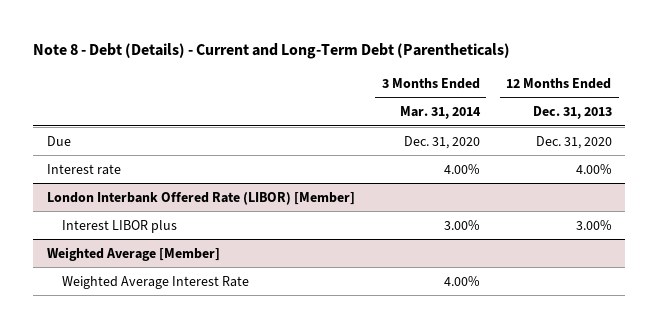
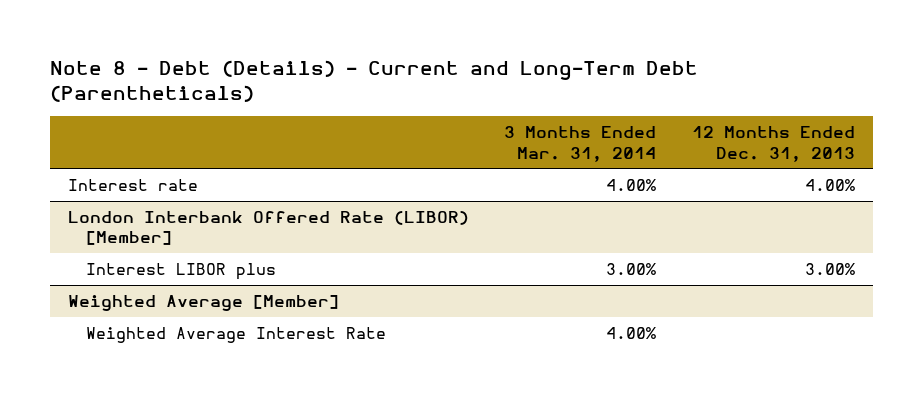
- Due | Dec. 31, 2020 | Dec. 31, 2020

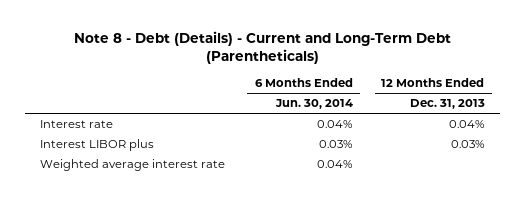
- | 3 Months Ended Mar. 31, 2014 | 12 Months Ended Dec. 31, 2013
+ | 6 Months Ended Jun. 30, 2014 | 12 Months Ended Dec. 31, 2013
- Interest rate | 4.00% | 4.00%
- London Interbank Offered Rate (LIBOR) [Member]
- Interest LIBOR plus | 3.00% | 3.00%
- Weighted Average [Member]
- Weighted Average Interest Rate | 4.00% |
+ Interest rate | 0.04% | 0.04%
+ Interest LIBOR plus | 0.03% | 0.03%
+ Weighted average interest rate | 0.04% |

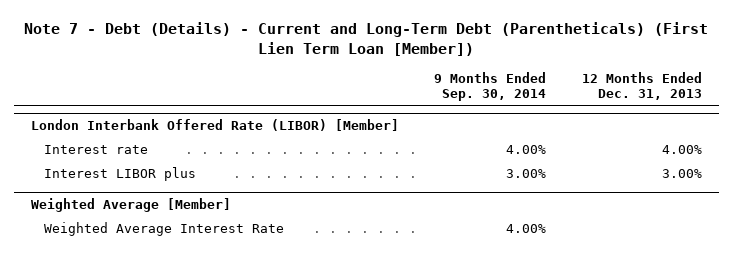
- Note 8 - Debt (Details) - Current and Long-Term Debt (Parentheticals)
+ Note 7 - Debt (Details) - Current and Long-Term Debt (Parentheticals) (First Lien Term Loan [Member])
- | 6 Months Ended Jun. 30, 2014 | 12 Months Ended Dec. 31, 2013
+ | 9 Months Ended Sep. 30, 2014 | 12 Months Ended Dec. 31, 2013
- Interest rate | 0.04% | 0.04%
- Interest LIBOR plus | 0.03% | 0.03%
- Weighted average interest rate | 0.04% |
+ London Interbank Offered Rate (LIBOR) [Member]
+ Interest rate | 4.00% | 4.00%
+ Interest LIBOR plus | 3.00% | 3.00%
+ Weighted Average [Member]
+ Weighted Average Interest Rate | 4.00% |

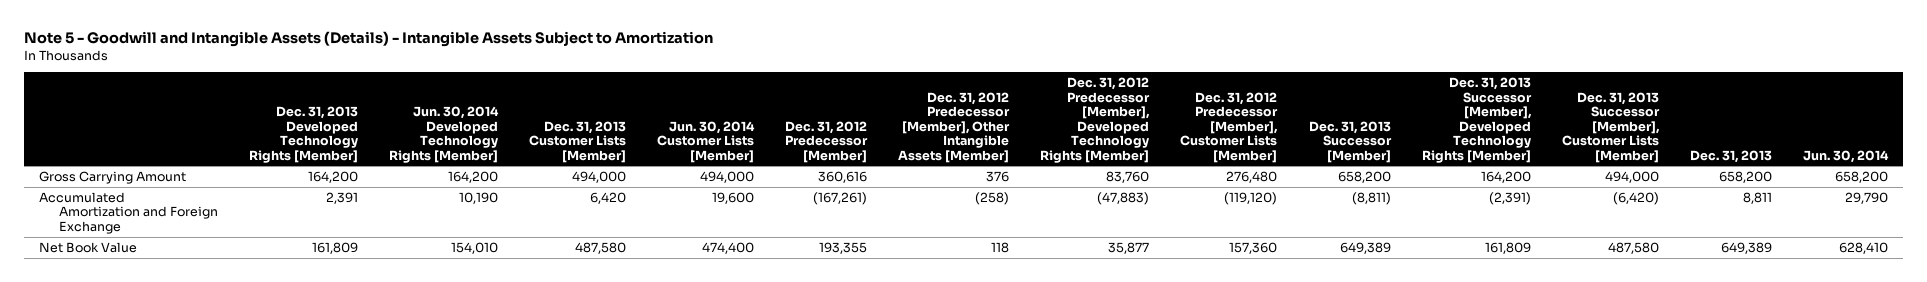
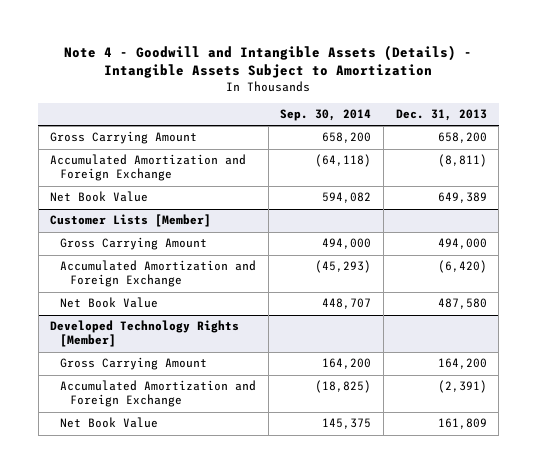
- Note 5 - Goodwill and Intangible Assets (Details) - Intangible Assets Subject to Amortization
+ Note 4 - Goodwill and Intangible Assets (Details) - Intangible Assets Subject to Amortization
- | Dec. 31, 2013 Developed Technology Rights [Member] | Jun. 30, 2014 Developed Technology Rights [Member] | Dec. 31, 2013 Customer Lists [Member] | Jun. 30, 2014 Customer Lists [Member] | Dec. 31, 2012 Predecessor [Member] | Dec. 31, 2012 Predecessor [Member], Other Intangible Assets [Member] | Dec. 31, 2012 Predecessor [Member], Developed Technology Rights [Member] | Dec. 31, 2012 Predecessor [Member], Customer Lists [Member] | Dec. 31, 2013 Successor [Member] | Dec. 31, 2013 Successor [Member], Developed Technology Rights [Member] | Dec. 31, 2013 Successor [Member], Customer Lists [Member] | Dec. 31, 2013 | Jun. 30, 2014
+ | Sep. 30, 2014 | Dec. 31, 2013
- Accumulated Amortization and Foreign Exchange | 2,391 | 10,190 | 6,420 | 19,600 | (167,261) | (258) | (47,883) | (119,120) | (8,811) | (2,391) | (6,420) | 8,811 | 29,790
+ Accumulated Amortization and Foreign Exchange | (64,118) | (8,811)
+ Customer Lists [Member]
+ Gross Carrying Amount | 494,000 | 494,000
+ Accumulated Amortization and Foreign Exchange | (45,293) | (6,420)
+ Net Book Value | 448,707 | 487,580
+ Developed Technology Rights [Member]
+ Gross Carrying Amount | 164,200 | 164,200
+ Accumulated Amortization and Foreign Exchange | (18,825) | (2,391)
+ Net Book Value | 145,375 | 161,809

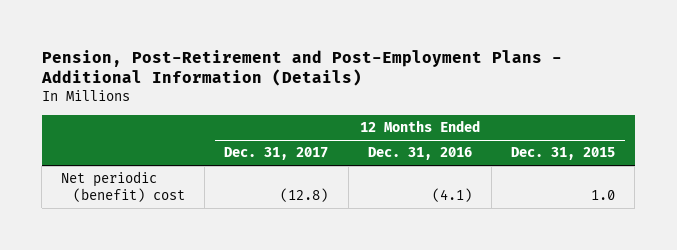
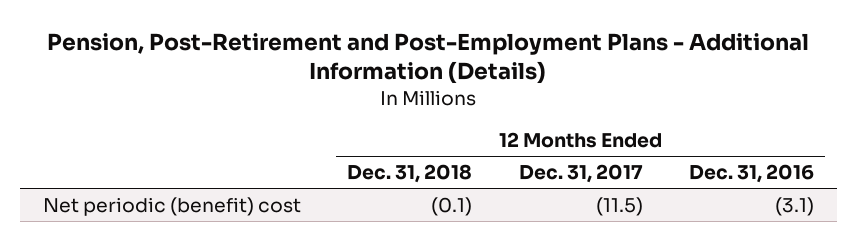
- | 12 Months Ended Dec. 31, 2017 | 12 Months Ended Dec. 31, 2016 | 12 Months Ended Dec. 31, 2015
+ | 12 Months Ended Dec. 31, 2018 | 12 Months Ended Dec. 31, 2017 | 12 Months Ended Dec. 31, 2016
- Net periodic (benefit) cost | (12.8) | (4.1) | 1.0
+ Net periodic (benefit) cost | (0.1) | (11.5) | (3.1)

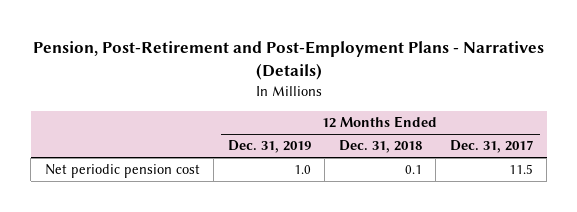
- Pension, Post-Retirement and Post-Employment Plans - Additional Information (Details)
+ Pension, Post-Retirement and Post-Employment Plans - Narratives (Details)
- | 12 Months Ended Dec. 31, 2018 | 12 Months Ended Dec. 31, 2017 | 12 Months Ended Dec. 31, 2016
+ | 12 Months Ended Dec. 31, 2019 | 12 Months Ended Dec. 31, 2018 | 12 Months Ended Dec. 31, 2017
- Net periodic (benefit) cost | (0.1) | (11.5) | (3.1)
+ Net periodic pension cost | 1.0 | 0.1 | 11.5

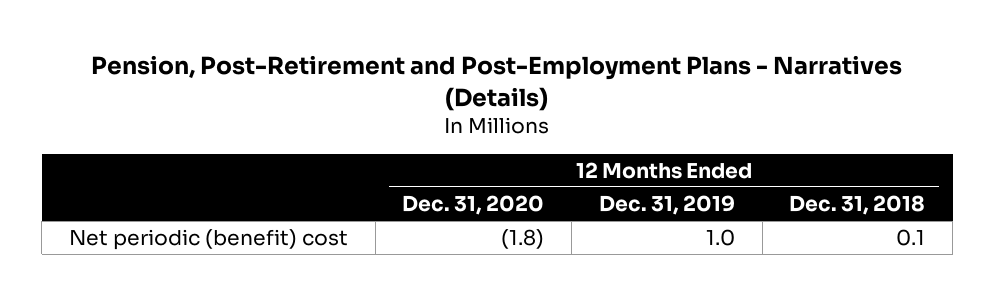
- | 12 Months Ended Dec. 31, 2019 | 12 Months Ended Dec. 31, 2018 | 12 Months Ended Dec. 31, 2017
+ | 12 Months Ended Dec. 31, 2020 | 12 Months Ended Dec. 31, 2019 | 12 Months Ended Dec. 31, 2018
- Net periodic pension cost | 1.0 | 0.1 | 11.5
+ Net periodic (benefit) cost | (1.8) | 1.0 | 0.1

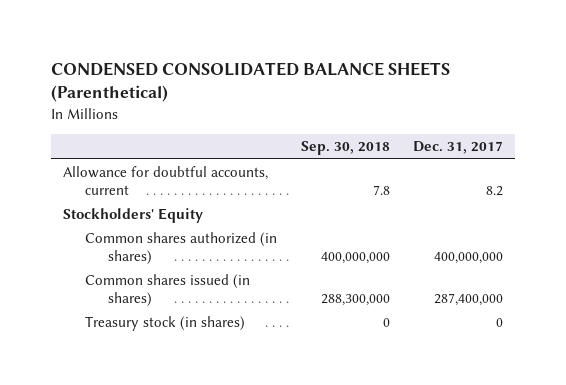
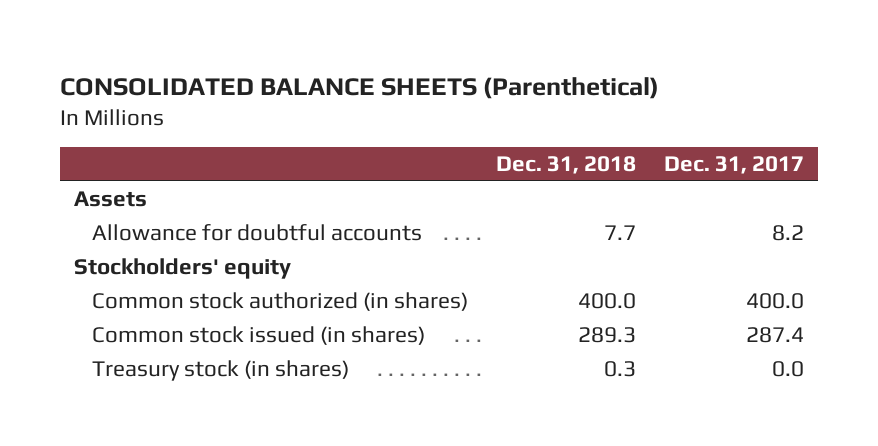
- CONDENSED CONSOLIDATED BALANCE SHEETS (Parenthetical)
+ CONSOLIDATED BALANCE SHEETS (Parenthetical)
- | Sep. 30, 2018 | Dec. 31, 2017
+ | Dec. 31, 2018 | Dec. 31, 2017
- Allowance for doubtful accounts, current | 7.8 | 8.2
- Stockholders' Equity
- Common shares authorized (in shares) | 400,000,000 | 400,000,000
- Common shares issued (in shares) | 288,300,000 | 287,400,000
- Treasury stock (in shares) | 0 | 0
+ Assets
+ Allowance for doubtful accounts | 7.7 | 8.2
+ Stockholders' equity
+ Common stock authorized (in shares) | 400.0 | 400.0
+ Common stock issued (in shares) | 289.3 | 287.4
+ Treasury stock (in shares) | 0.3 | 0.0

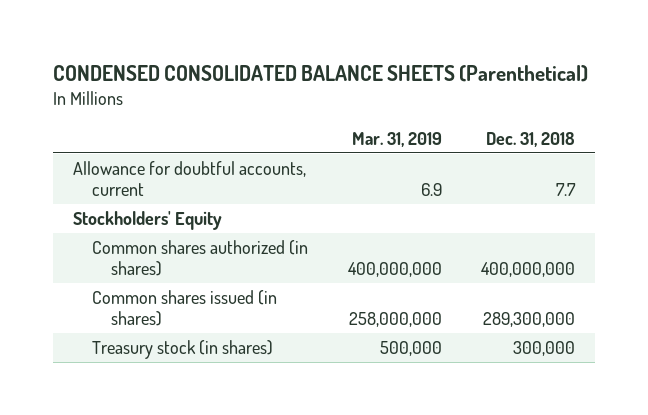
- CONSOLIDATED BALANCE SHEETS (Parenthetical)
+ CONDENSED CONSOLIDATED BALANCE SHEETS (Parenthetical)
- | Dec. 31, 2018 | Dec. 31, 2017
+ | Mar. 31, 2019 | Dec. 31, 2018
- Assets
- Allowance for doubtful accounts | 7.7 | 8.2
- Stockholders' equity
- Common stock authorized (in shares) | 400.0 | 400.0
- Common stock issued (in shares) | 289.3 | 287.4
- Treasury stock (in shares) | 0.3 | 0.0
+ Allowance for doubtful accounts, current | 6.9 | 7.7
+ Stockholders' Equity
+ Common shares authorized (in shares) | 400,000,000 | 400,000,000
+ Common shares issued (in shares) | 258,000,000 | 289,300,000
+ Treasury stock (in shares) | 500,000 | 300,000

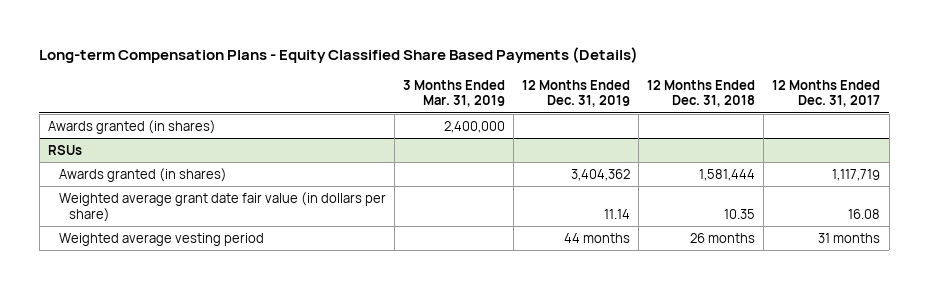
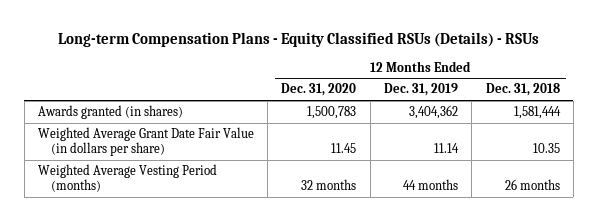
- Long-term Compensation Plans - Equity Classified Share Based Payments (Details)
+ Long-term Compensation Plans - Equity Classified RSUs (Details) - RSUs
- | 3 Months Ended Mar. 31, 2019 | 12 Months Ended Dec. 31, 2019 | 12 Months Ended Dec. 31, 2018 | 12 Months Ended Dec. 31, 2017
+ | 12 Months Ended Dec. 31, 2020 | 12 Months Ended Dec. 31, 2019 | 12 Months Ended Dec. 31, 2018
- Awards granted (in shares) | 2,400,000 | | |
- RSUs
- Weighted average grant date fair value (in dollars per share) | | 11.14 | 10.35 | 16.08
- Weighted average vesting period | | 44 months | 26 months | 31 months
+ Weighted Average Grant Date Fair Value (in dollars per share) | 11.45 | 11.14 | 10.35
+ Weighted Average Vesting Period (months) | 32 months | 44 months | 26 months

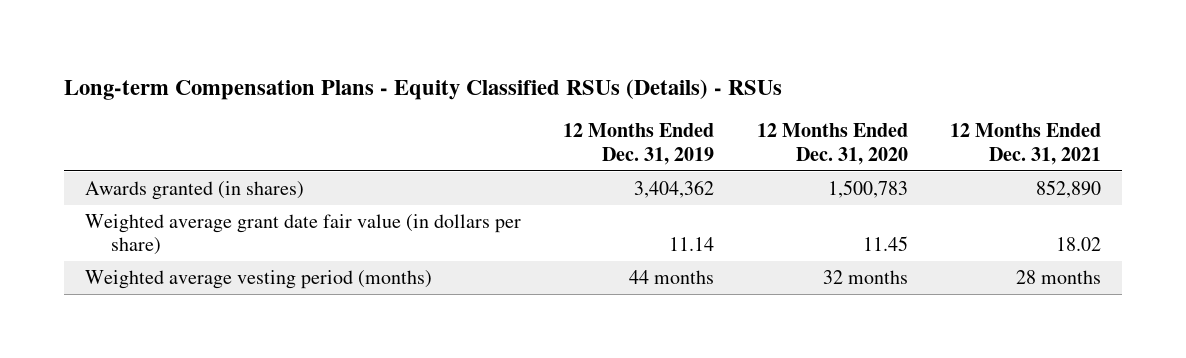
- | 12 Months Ended Dec. 31, 2020 | 12 Months Ended Dec. 31, 2019 | 12 Months Ended Dec. 31, 2018
+ | 12 Months Ended Dec. 31, 2019 | 12 Months Ended Dec. 31, 2020 | 12 Months Ended Dec. 31, 2021
- Weighted Average Grant Date Fair Value (in dollars per share) | 11.45 | 11.14 | 10.35
- Weighted Average Vesting Period (months) | 32 months | 44 months | 26 months
+ Weighted average grant date fair value (in dollars per share) | 11.14 | 11.45 | 18.02
+ Weighted average vesting period (months) | 44 months | 32 months | 28 months

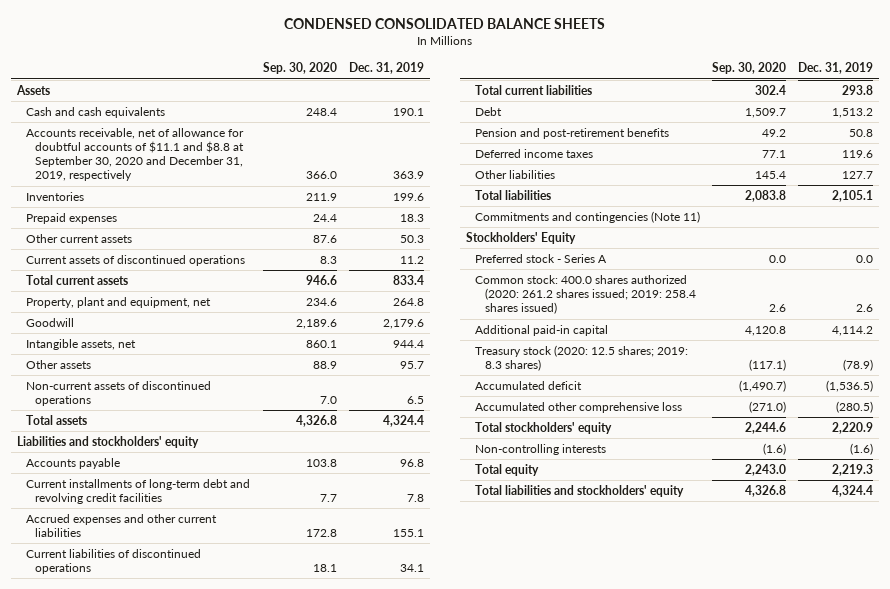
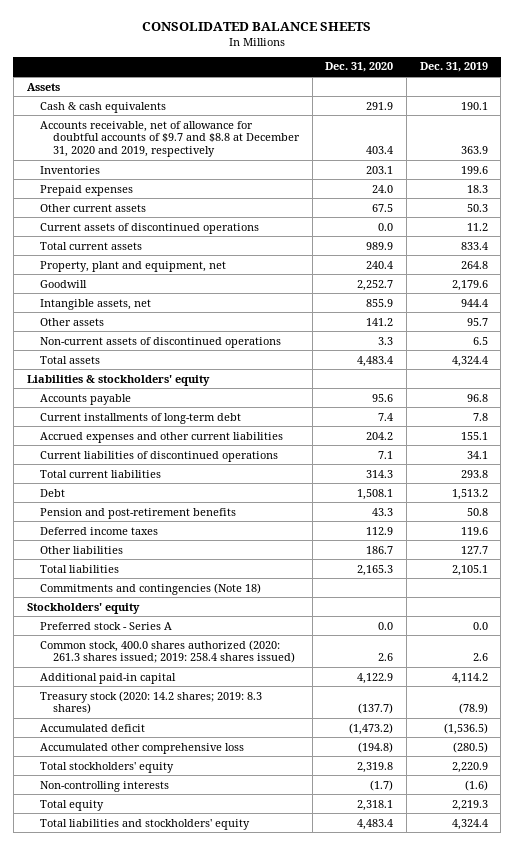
- CONDENSED CONSOLIDATED BALANCE SHEETS
+ CONSOLIDATED BALANCE SHEETS
- | Sep. 30, 2020 | Dec. 31, 2019
+ | Dec. 31, 2020 | Dec. 31, 2019
- Cash and cash equivalents | 248.4 | 190.1
- Accounts receivable, net of allowance for doubtful accounts of $11.1 and $8.8 at September 30, 2020 and December 31, 2019, respectively | 366.0 | 363.9
+ Cash & cash equivalents | 291.9 | 190.1
+ Accounts receivable, net of allowance for doubtful accounts of $9.7 and $8.8 at December 31, 2020 and 2019, respectively | 403.4 | 363.9
- Liabilities and stockholders' equity
+ Liabilities & stockholders' equity
- Current installments of long-term debt and revolving credit facilities | 7.7 | 7.8
+ Current installments of long-term debt | 7.4 | 7.8
- Commitments and contingencies (Note 11)
- Stockholders' Equity
+ Commitments and contingencies (Note 18)
+ Stockholders' equity
- Common stock: 400.0 shares authorized (2020: 261.2 shares issued; 2019: 258.4 shares issued) | 2.6 | 2.6
+ Common stock, 400.0 shares authorized (2020: 261.3 shares issued; 2019: 258.4 shares issued) | 2.6 | 2.6
- Treasury stock (2020: 12.5 shares; 2019: 8.3 shares) | (117.1) | (78.9)
+ Treasury stock (2020: 14.2 shares; 2019: 8.3 shares) | (137.7) | (78.9)

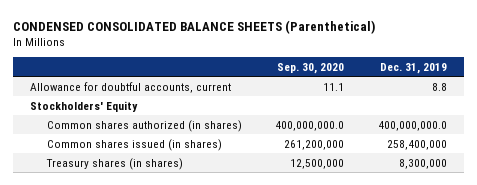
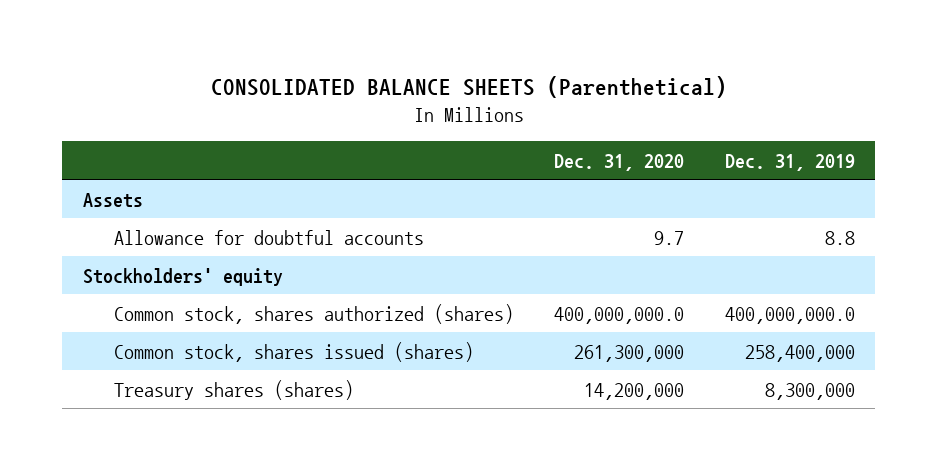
- CONDENSED CONSOLIDATED BALANCE SHEETS (Parenthetical)
+ CONSOLIDATED BALANCE SHEETS (Parenthetical)
- | Sep. 30, 2020 | Dec. 31, 2019
+ | Dec. 31, 2020 | Dec. 31, 2019
- Allowance for doubtful accounts, current | 11.1 | 8.8
- Stockholders' Equity
- Common shares authorized (in shares) | 400,000,000.0 | 400,000,000.0
- Common shares issued (in shares) | 261,200,000 | 258,400,000
- Treasury shares (in shares) | 12,500,000 | 8,300,000
+ Assets
+ Allowance for doubtful accounts | 9.7 | 8.8
+ Stockholders' equity
+ Common stock, shares authorized (shares) | 400,000,000.0 | 400,000,000.0
+ Common stock, shares issued (shares) | 261,300,000 | 258,400,000
+ Treasury shares (shares) | 14,200,000 | 8,300,000

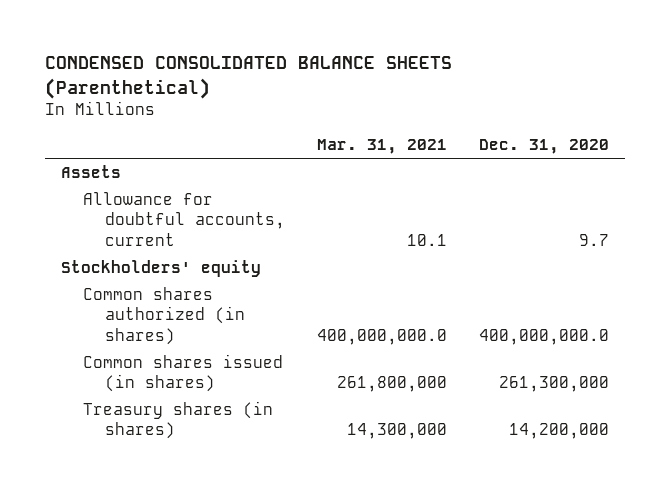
- CONSOLIDATED BALANCE SHEETS (Parenthetical)
+ CONDENSED CONSOLIDATED BALANCE SHEETS (Parenthetical)
- | Dec. 31, 2020 | Dec. 31, 2019
+ | Mar. 31, 2021 | Dec. 31, 2020
- Allowance for doubtful accounts | 9.7 | 8.8
+ Allowance for doubtful accounts, current | 10.1 | 9.7
- Common stock, shares authorized (shares) | 400,000,000.0 | 400,000,000.0
- Common stock, shares issued (shares) | 261,300,000 | 258,400,000
- Treasury shares (shares) | 14,200,000 | 8,300,000
+ Common shares authorized (in shares) | 400,000,000.0 | 400,000,000.0
+ Common shares issued (in shares) | 261,800,000 | 261,300,000
+ Treasury shares (in shares) | 14,300,000 | 14,200,000

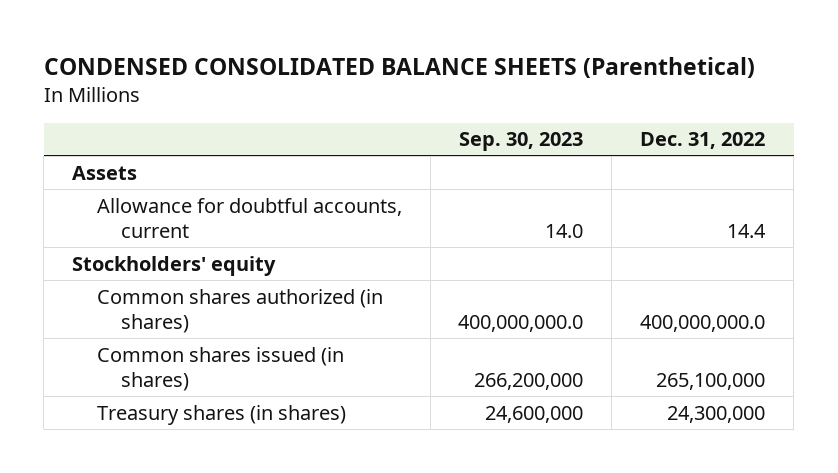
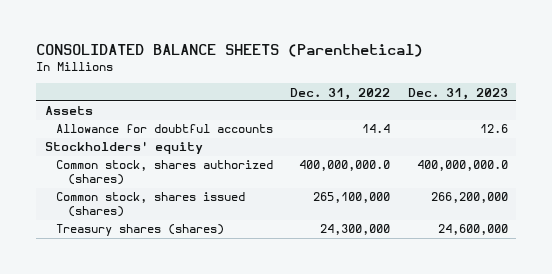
- CONDENSED CONSOLIDATED BALANCE SHEETS (Parenthetical)
+ CONSOLIDATED BALANCE SHEETS (Parenthetical)
- | Sep. 30, 2023 | Dec. 31, 2022
+ | Dec. 31, 2022 | Dec. 31, 2023
- Allowance for doubtful accounts, current | 14.0 | 14.4
+ Allowance for doubtful accounts | 14.4 | 12.6
- Common shares authorized (in shares) | 400,000,000.0 | 400,000,000.0
- Common shares issued (in shares) | 266,200,000 | 265,100,000
- Treasury shares (in shares) | 24,600,000 | 24,300,000
+ Common stock, shares authorized (shares) | 400,000,000.0 | 400,000,000.0
+ Common stock, shares issued (shares) | 265,100,000 | 266,200,000
+ Treasury shares (shares) | 24,300,000 | 24,600,000

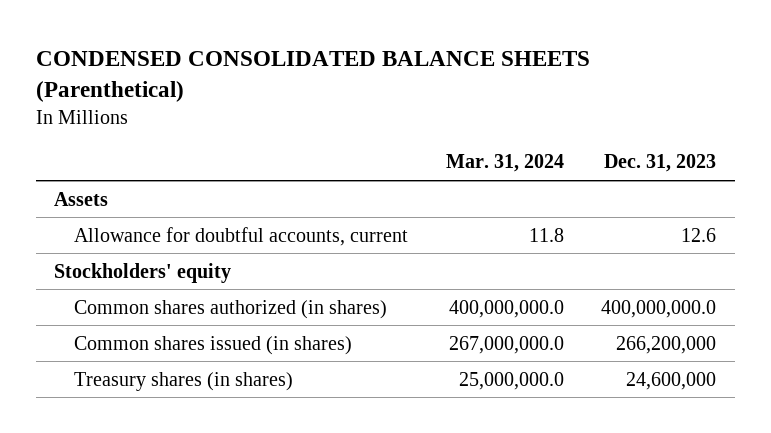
- CONSOLIDATED BALANCE SHEETS (Parenthetical)
+ CONDENSED CONSOLIDATED BALANCE SHEETS (Parenthetical)
- | Dec. 31, 2022 | Dec. 31, 2023
+ | Mar. 31, 2024 | Dec. 31, 2023
- Allowance for doubtful accounts | 14.4 | 12.6
+ Allowance for doubtful accounts, current | 11.8 | 12.6
- Common stock, shares authorized (shares) | 400,000,000.0 | 400,000,000.0
- Common stock, shares issued (shares) | 265,100,000 | 266,200,000
- Treasury shares (shares) | 24,300,000 | 24,600,000
+ Common shares authorized (in shares) | 400,000,000.0 | 400,000,000.0
+ Common shares issued (in shares) | 267,000,000.0 | 266,200,000
+ Treasury shares (in shares) | 25,000,000.0 | 24,600,000

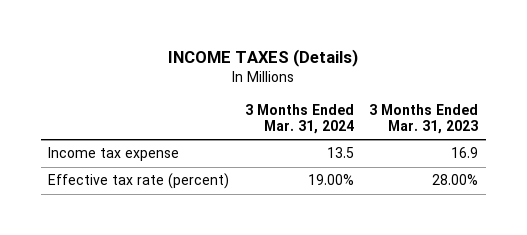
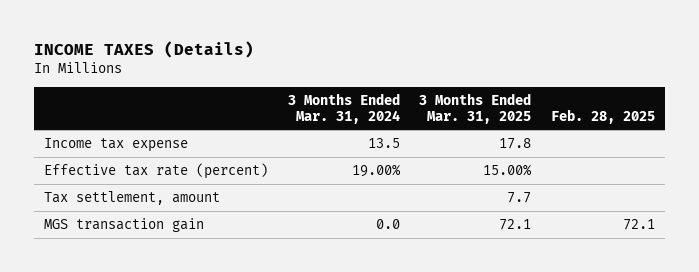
- | 3 Months Ended Mar. 31, 2024 | 3 Months Ended Mar. 31, 2023
+ | 3 Months Ended Mar. 31, 2024 | 3 Months Ended Mar. 31, 2025 | Feb. 28, 2025
+ Tax settlement, amount | | 7.7 |
+ MGS transaction gain | 0.0 | 72.1 | 72.1

